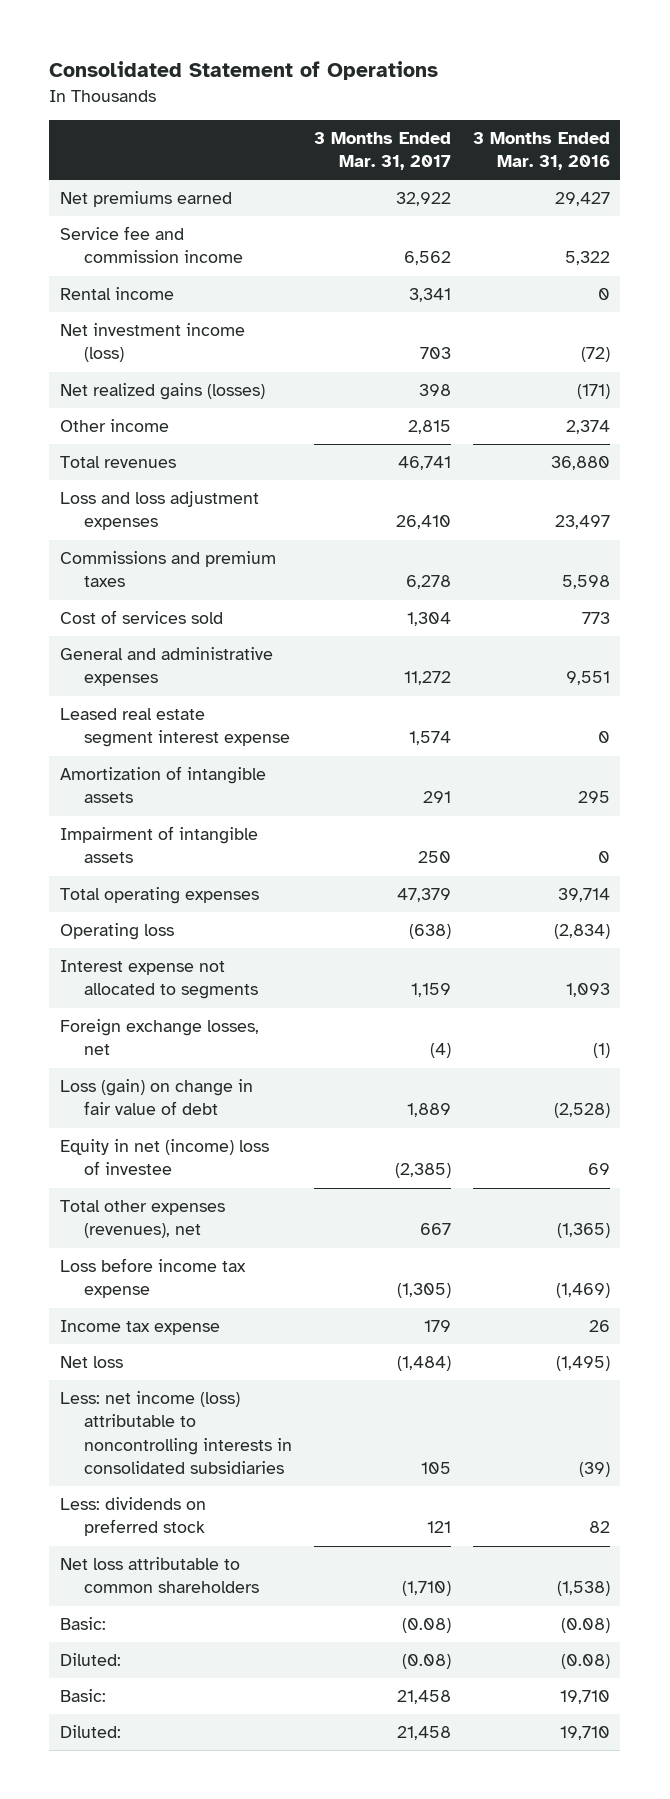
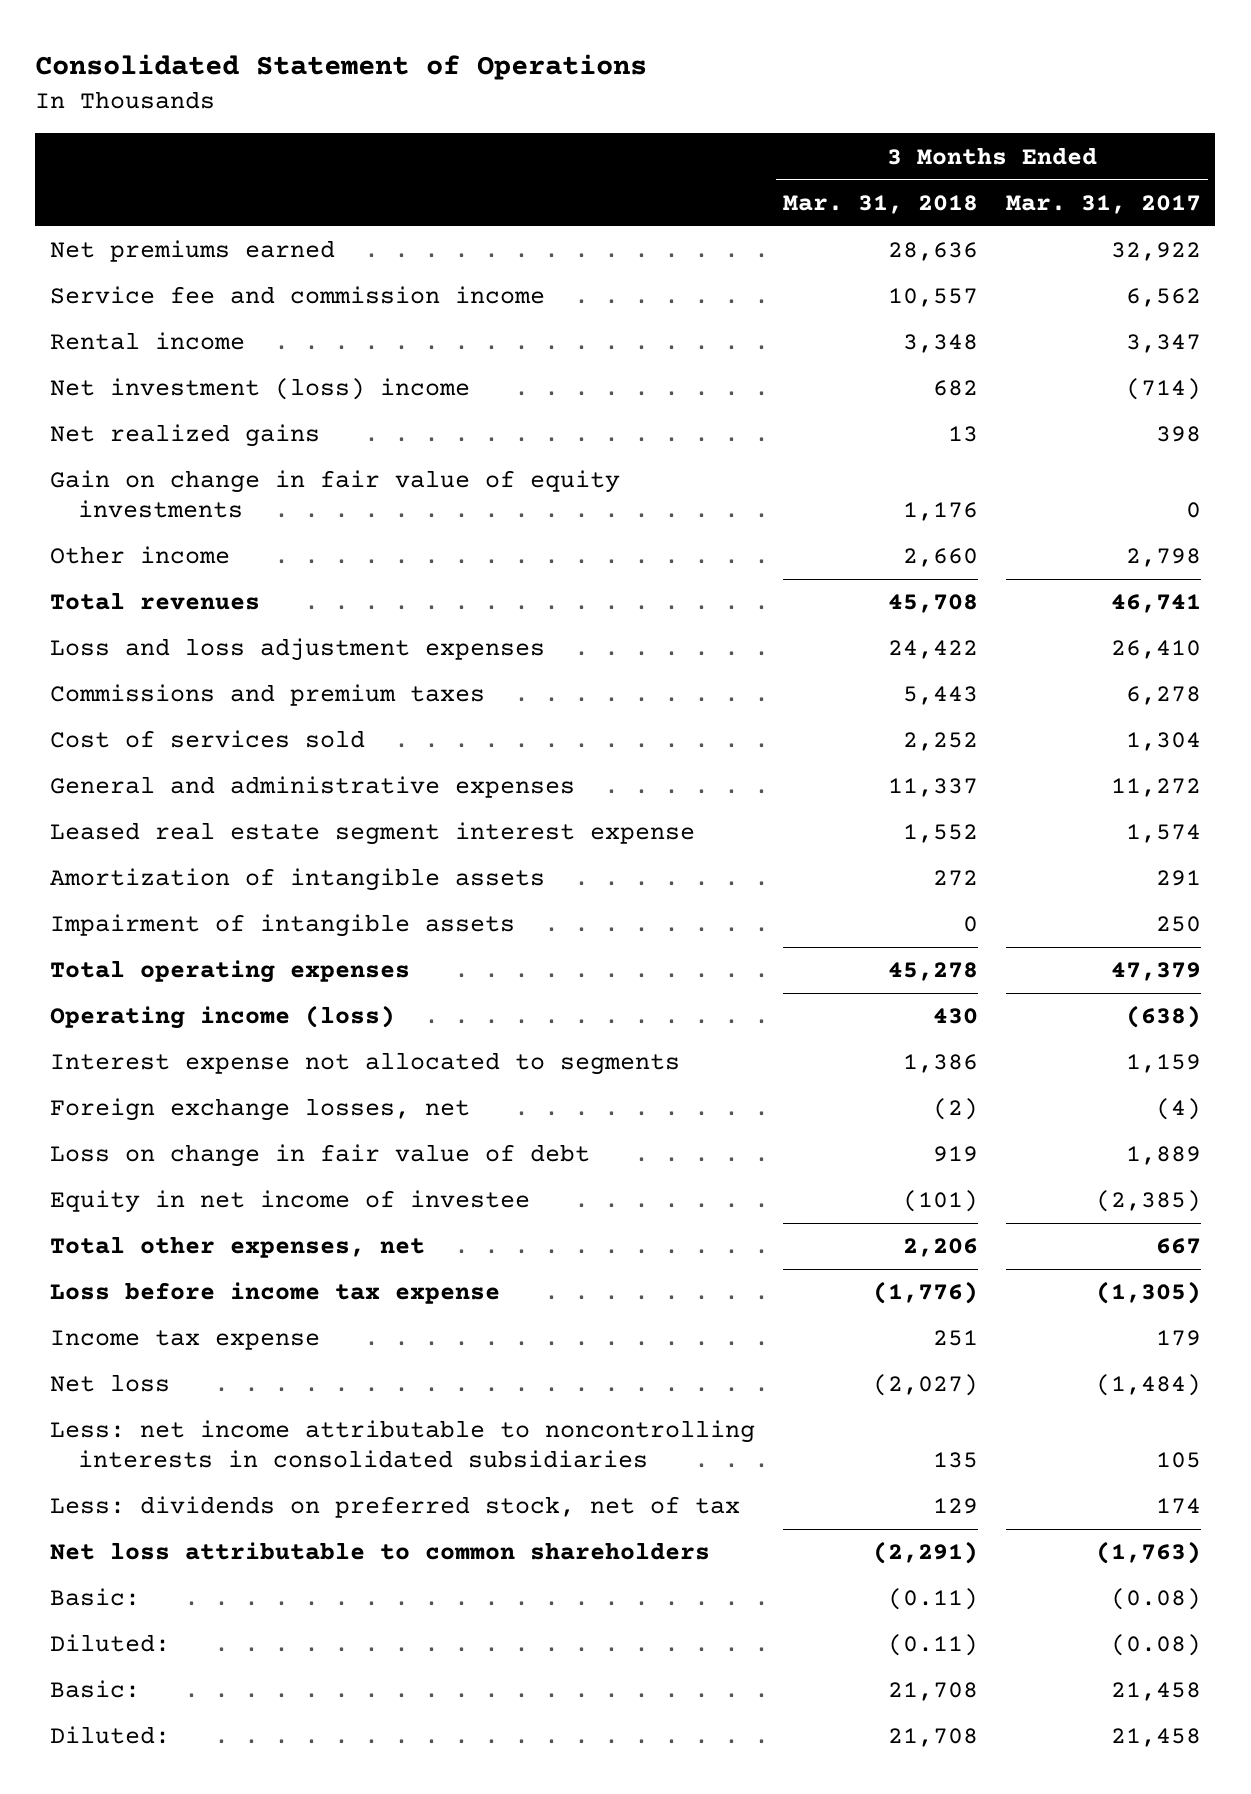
- | 3 Months Ended Mar. 31, 2017 | 3 Months Ended Mar. 31, 2016
+ | 3 Months Ended Mar. 31, 2018 | 3 Months Ended Mar. 31, 2017
- Rental income | 3,341 | 0
- Net investment income (loss) | 703 | (72)
- Net realized gains (losses) | 398 | (171)
- Other income | 2,815 | 2,374
+ Rental income | 3,348 | 3,347
+ Net investment (loss) income | 682 | (714)
+ Net realized gains | 13 | 398
+ Gain on change in fair value of equity investments | 1,176 | 0
+ Other income | 2,660 | 2,798
- Operating loss | (638) | (2,834)
+ Operating income (loss) | 430 | (638)
- Loss (gain) on change in fair value of debt | 1,889 | (2,528)
- Equity in net (income) loss of investee | (2,385) | 69
- Total other expenses (revenues), net | 667 | (1,365)
+ Loss on change in fair value of debt | 919 | 1,889
+ Equity in net income of investee | (101) | (2,385)
+ Total other expenses, net | 2,206 | 667
- Less: net income (loss) attributable to noncontrolling interests in consolidated subsidiaries | 105 | (39)
- Less: dividends on preferred stock | 121 | 82
- Net loss attributable to common shareholders | (1,710) | (1,538)
+ Less: net income attributable to noncontrolling interests in consolidated subsidiaries | 135 | 105
+ Less: dividends on preferred stock, net of tax | 129 | 174
+ Net loss attributable to common shareholders | (2,291) | (1,763)

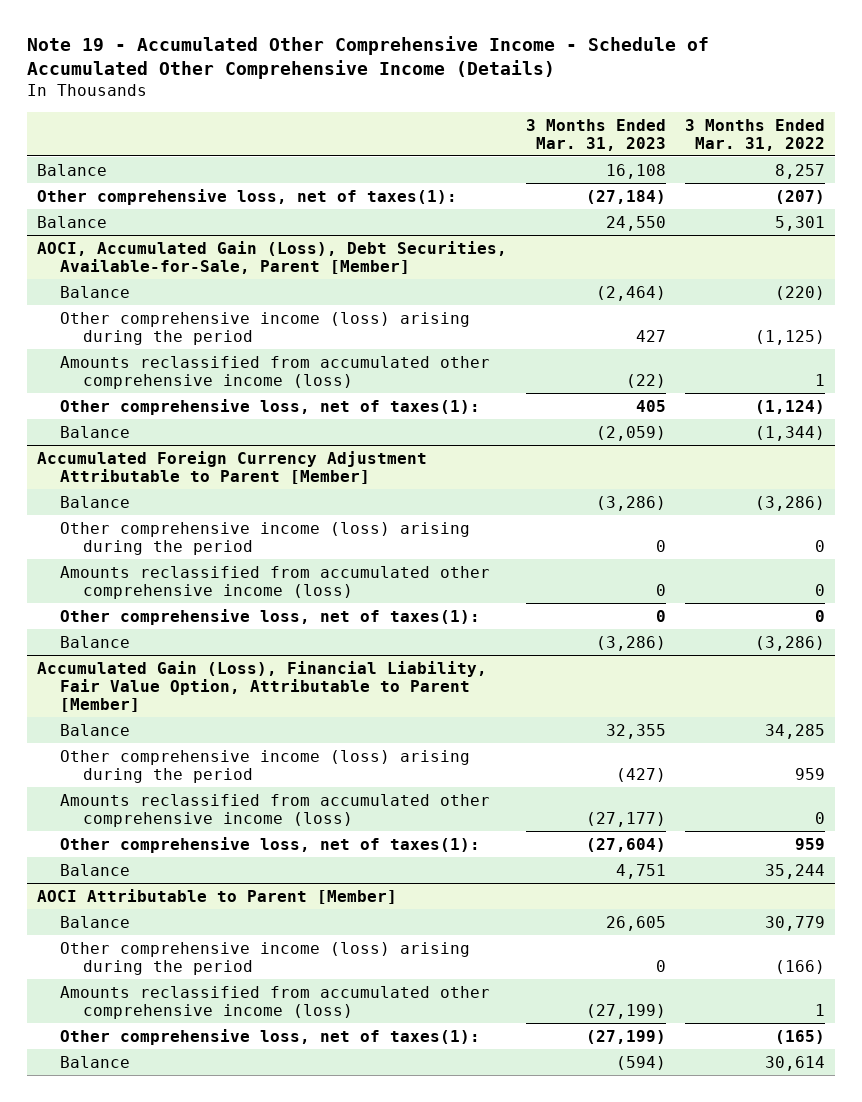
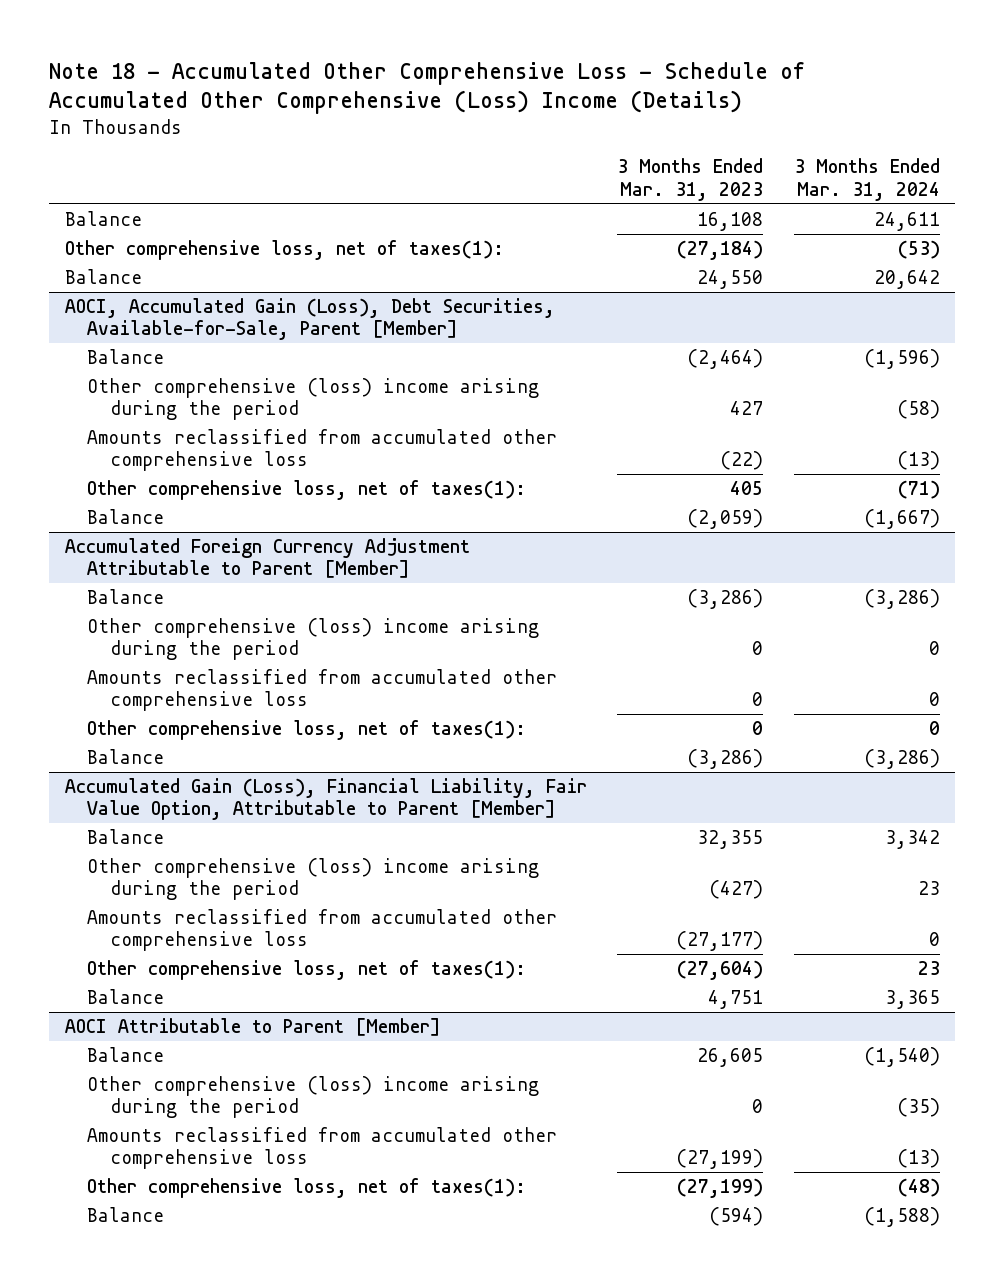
- Note 19 - Accumulated Other Comprehensive Income - Schedule of Accumulated Other Comprehensive Income (Details)
+ Note 18 - Accumulated Other Comprehensive Loss - Schedule of Accumulated Other Comprehensive (Loss) Income (Details)
- | 3 Months Ended Mar. 31, 2023 | 3 Months Ended Mar. 31, 2022
+ | 3 Months Ended Mar. 31, 2023 | 3 Months Ended Mar. 31, 2024
@ AOCI, Accumulated Gain (Loss), Debt Securities, Available-for-Sale, Parent [Member]
- Other comprehensive income (loss) arising during the period | 427 | (1,125)
- Amounts reclassified from accumulated other comprehensive income (loss) | (22) | 1
+ Other comprehensive (loss) income arising during the period | 427 | (58)
+ Amounts reclassified from accumulated other comprehensive loss | (22) | (13)
@ Accumulated Foreign Currency Adjustment Attributable to Parent [Member]
- Other comprehensive income (loss) arising during the period | 0 | 0
- Amounts reclassified from accumulated other comprehensive income (loss) | 0 | 0
+ Other comprehensive (loss) income arising during the period | 0 | 0
+ Amounts reclassified from accumulated other comprehensive loss | 0 | 0
@ Accumulated Gain (Loss), Financial Liability, Fair Value Option, Attributable to Parent [Member]
- Other comprehensive income (loss) arising during the period | (427) | 959
- Amounts reclassified from accumulated other comprehensive income (loss) | (27,177) | 0
+ Other comprehensive (loss) income arising during the period | (427) | 23
+ Amounts reclassified from accumulated other comprehensive loss | (27,177) | 0
@ AOCI Attributable to Parent [Member]
- Other comprehensive income (loss) arising during the period | 0 | (166)
- Amounts reclassified from accumulated other comprehensive income (loss) | (27,199) | 1
+ Other comprehensive (loss) income arising during the period | 0 | (35)
+ Amounts reclassified from accumulated other comprehensive loss | (27,199) | (13)

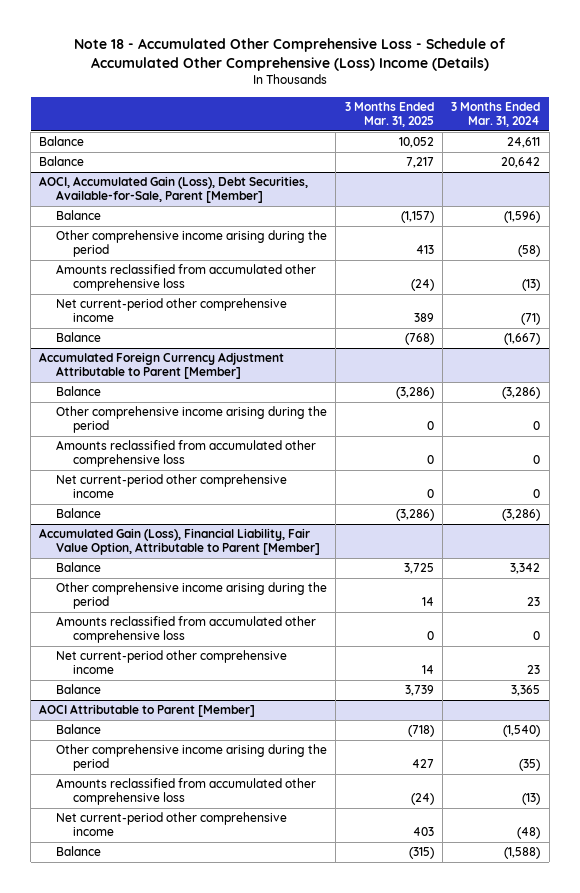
- | 3 Months Ended Mar. 31, 2023 | 3 Months Ended Mar. 31, 2024
+ | 3 Months Ended Mar. 31, 2025 | 3 Months Ended Mar. 31, 2024
- Other comprehensive loss, net of taxes(1): | (27,184) | (53)
@ AOCI, Accumulated Gain (Loss), Debt Securities, Available-for-Sale, Parent [Member]
- Other comprehensive (loss) income arising during the period | 427 | (58)
+ Other comprehensive income arising during the period | 413 | (58)
- Other comprehensive loss, net of taxes(1): | 405 | (71)
+ Net current-period other comprehensive income | 389 | (71)
@ Accumulated Foreign Currency Adjustment Attributable to Parent [Member]
- Other comprehensive (loss) income arising during the period | 0 | 0
+ Other comprehensive income arising during the period | 0 | 0
- Other comprehensive loss, net of taxes(1): | 0 | 0
+ Net current-period other comprehensive income | 0 | 0
@ Accumulated Gain (Loss), Financial Liability, Fair Value Option, Attributable to Parent [Member]
- Other comprehensive (loss) income arising during the period | (427) | 23
+ Other comprehensive income arising during the period | 14 | 23
- Other comprehensive loss, net of taxes(1): | (27,604) | 23
+ Net current-period other comprehensive income | 14 | 23
@ AOCI Attributable to Parent [Member]
- Other comprehensive (loss) income arising during the period | 0 | (35)
+ Other comprehensive income arising during the period | 427 | (35)
- Other comprehensive loss, net of taxes(1): | (27,199) | (48)
+ Net current-period other comprehensive income | 403 | (48)

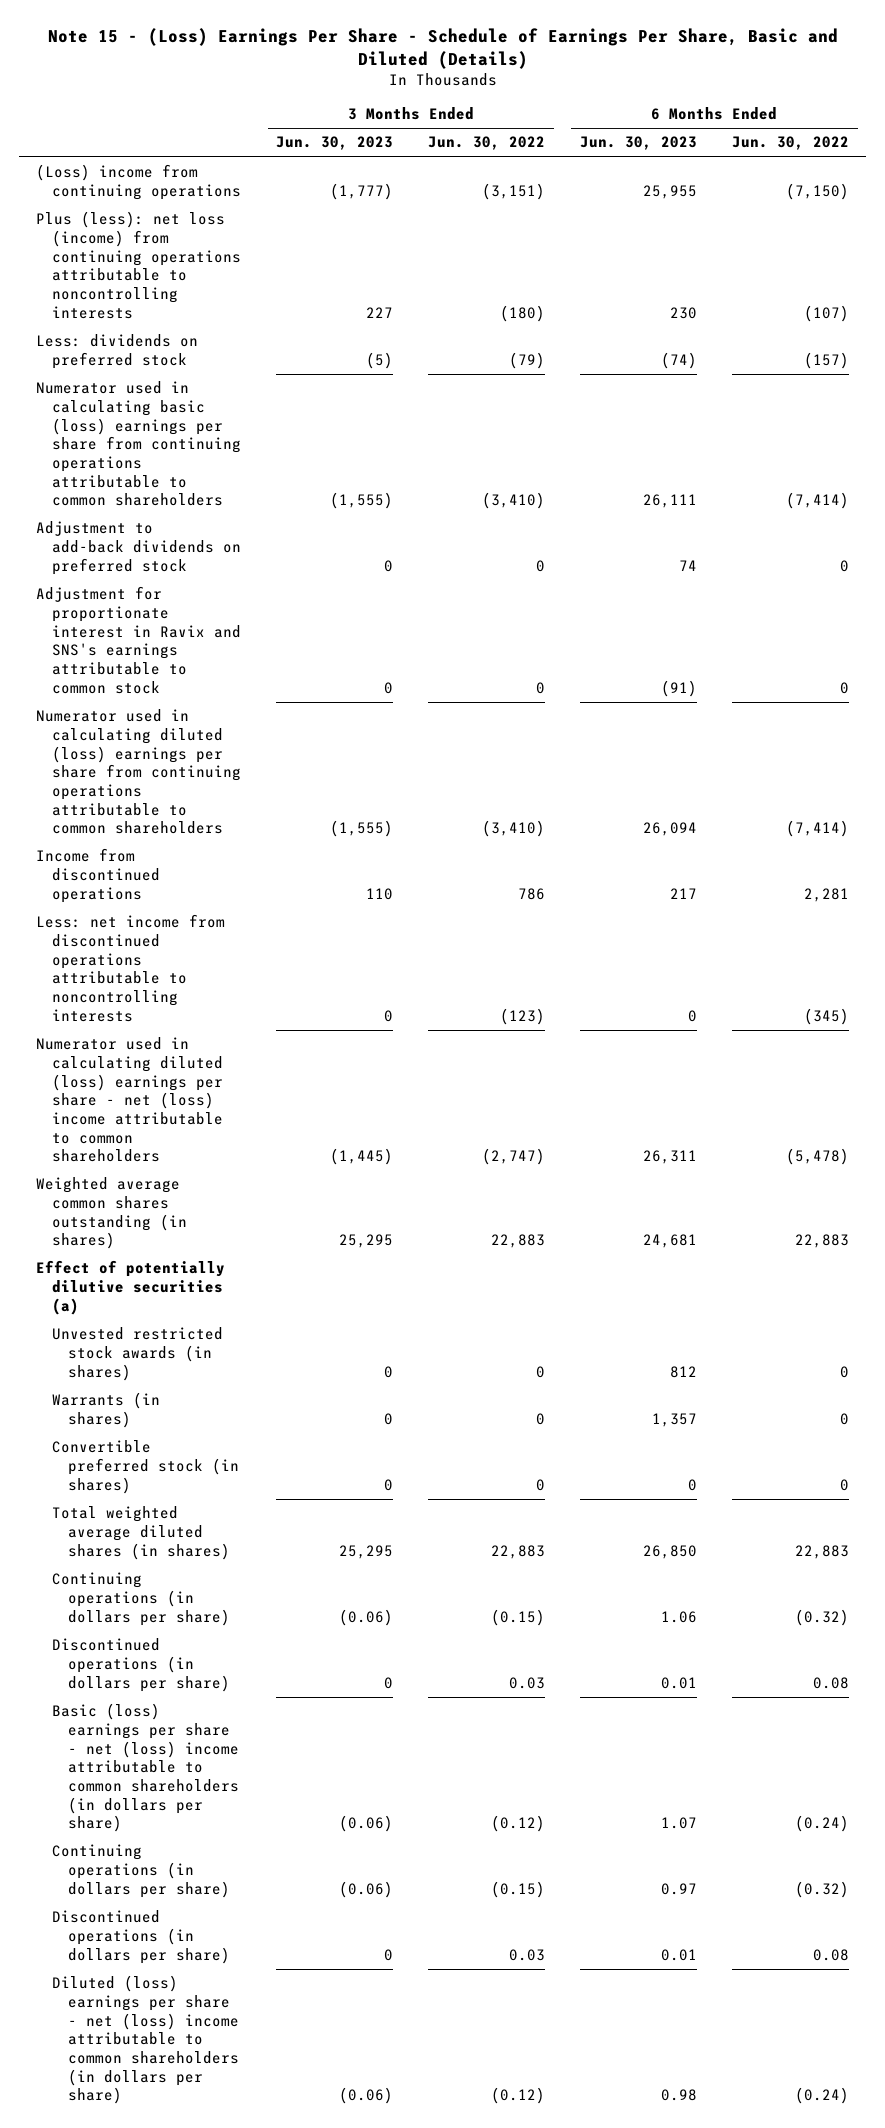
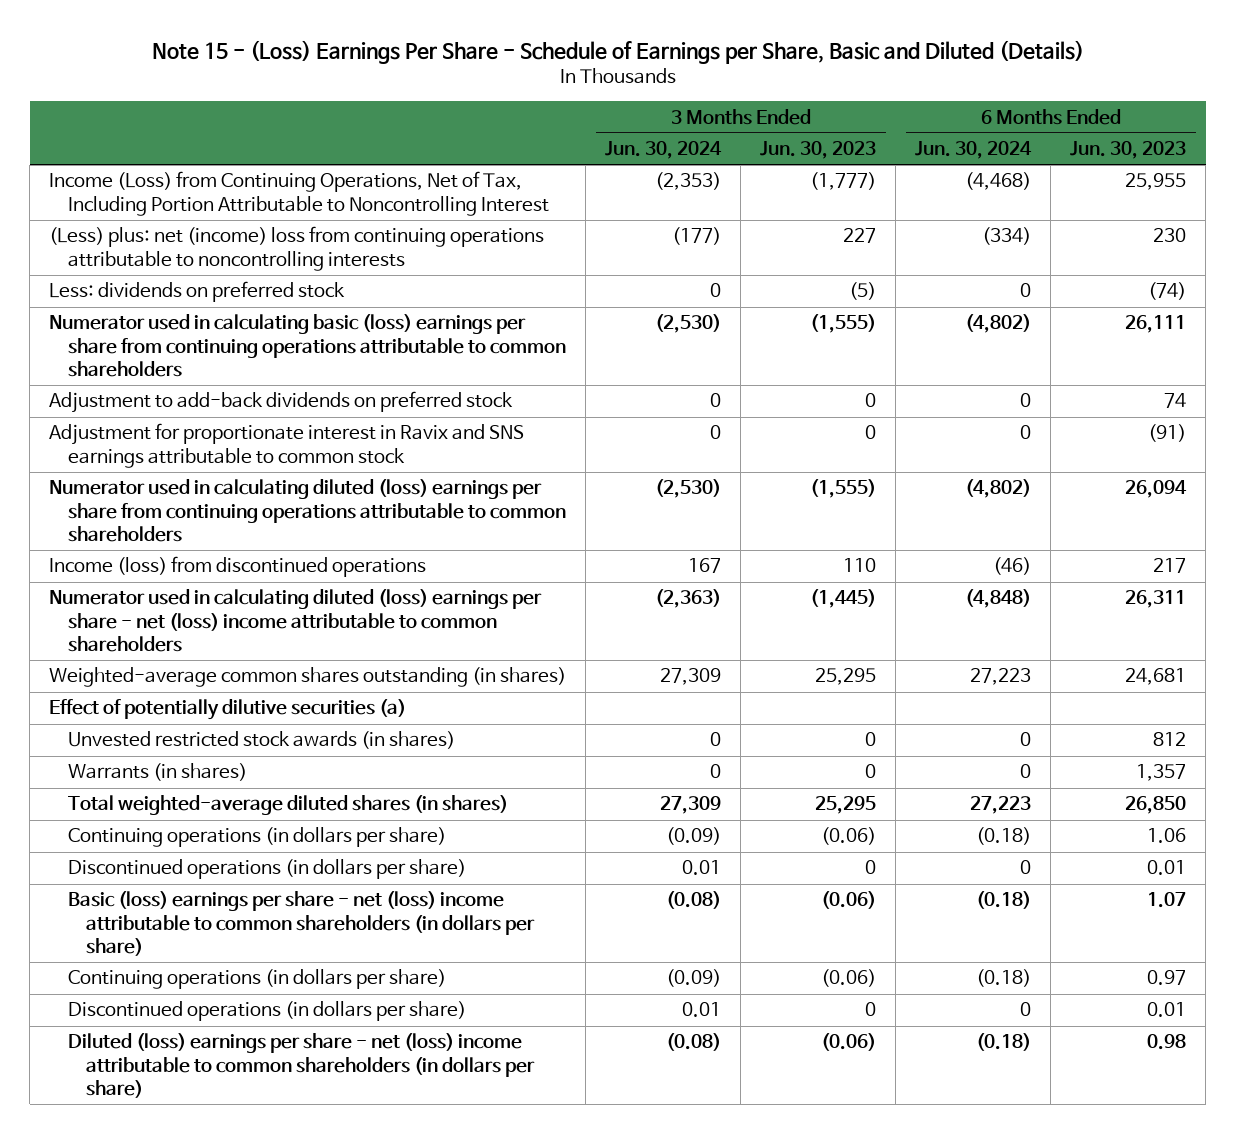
- Note 15 - (Loss) Earnings Per Share - Schedule of Earnings Per Share, Basic and Diluted (Details)
+ Note 15 - (Loss) Earnings Per Share - Schedule of Earnings per Share, Basic and Diluted (Details)
- | 3 Months Ended Jun. 30, 2023 | 3 Months Ended Jun. 30, 2022 | 6 Months Ended Jun. 30, 2023 | 6 Months Ended Jun. 30, 2022
+ | 3 Months Ended Jun. 30, 2024 | 3 Months Ended Jun. 30, 2023 | 6 Months Ended Jun. 30, 2024 | 6 Months Ended Jun. 30, 2023
- (Loss) income from continuing operations | (1,777) | (3,151) | 25,955 | (7,150)
- Plus (less): net loss (income) from continuing operations attributable to noncontrolling interests | 227 | (180) | 230 | (107)
+ Income (Loss) from Continuing Operations, Net of Tax, Including Portion Attributable to Noncontrolling Interest | (2,353) | (1,777) | (4,468) | 25,955
+ (Less) plus: net (income) loss from continuing operations attributable to noncontrolling interests | (177) | 227 | (334) | 230
- Adjustment for proportionate interest in Ravix and SNS's earnings attributable to common stock | 0 | 0 | (91) | 0
+ Adjustment for proportionate interest in Ravix and SNS earnings attributable to common stock | 0 | 0 | 0 | (91)
- Income from discontinued operations | 110 | 786 | 217 | 2,281
- Less: net income from discontinued operations attributable to noncontrolling interests | 0 | (123) | 0 | (345)
+ Income (loss) from discontinued operations | 167 | 110 | (46) | 217
- Weighted average common shares outstanding (in shares) | 25,295 | 22,883 | 24,681 | 22,883
+ Weighted-average common shares outstanding (in shares) | 27,309 | 25,295 | 27,223 | 24,681
- Convertible preferred stock (in shares) | 0 | 0 | 0 | 0
- Total weighted average diluted shares (in shares) | 25,295 | 22,883 | 26,850 | 22,883
+ Total weighted-average diluted shares (in shares) | 27,309 | 25,295 | 27,223 | 26,850

